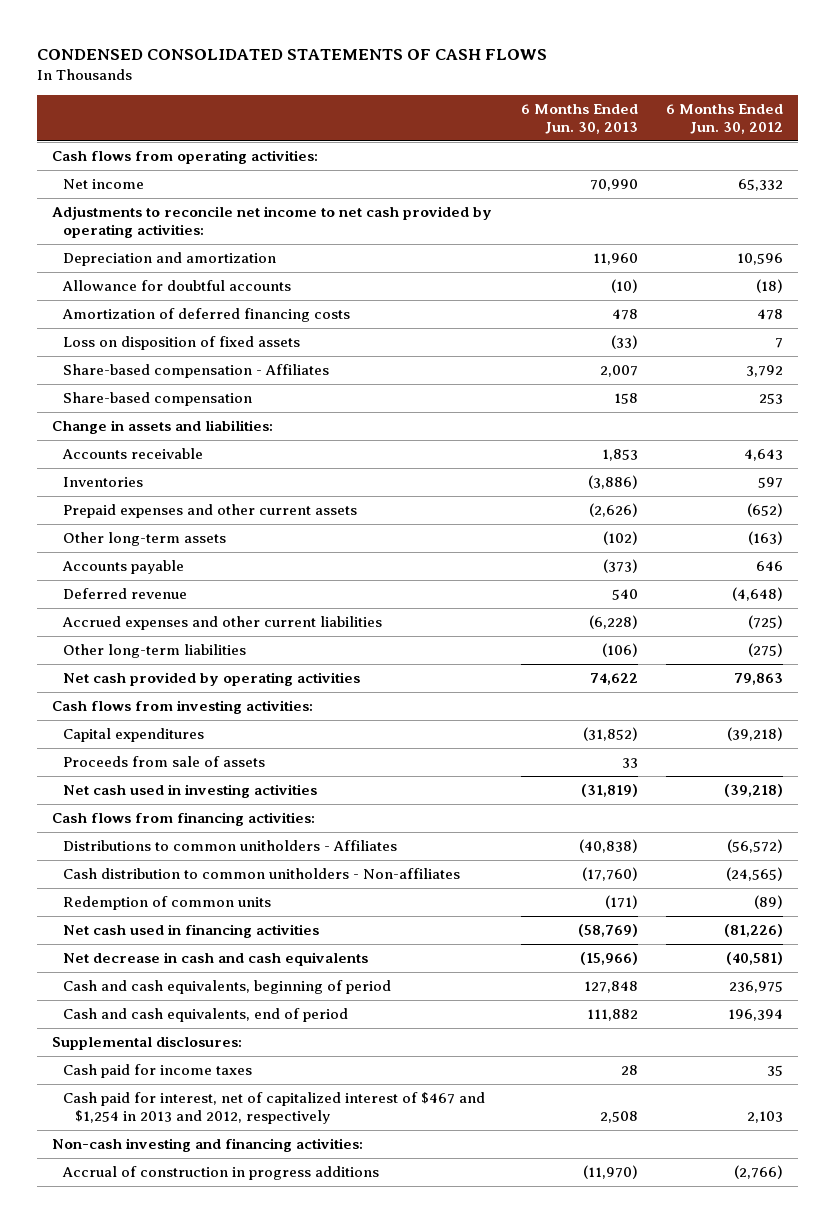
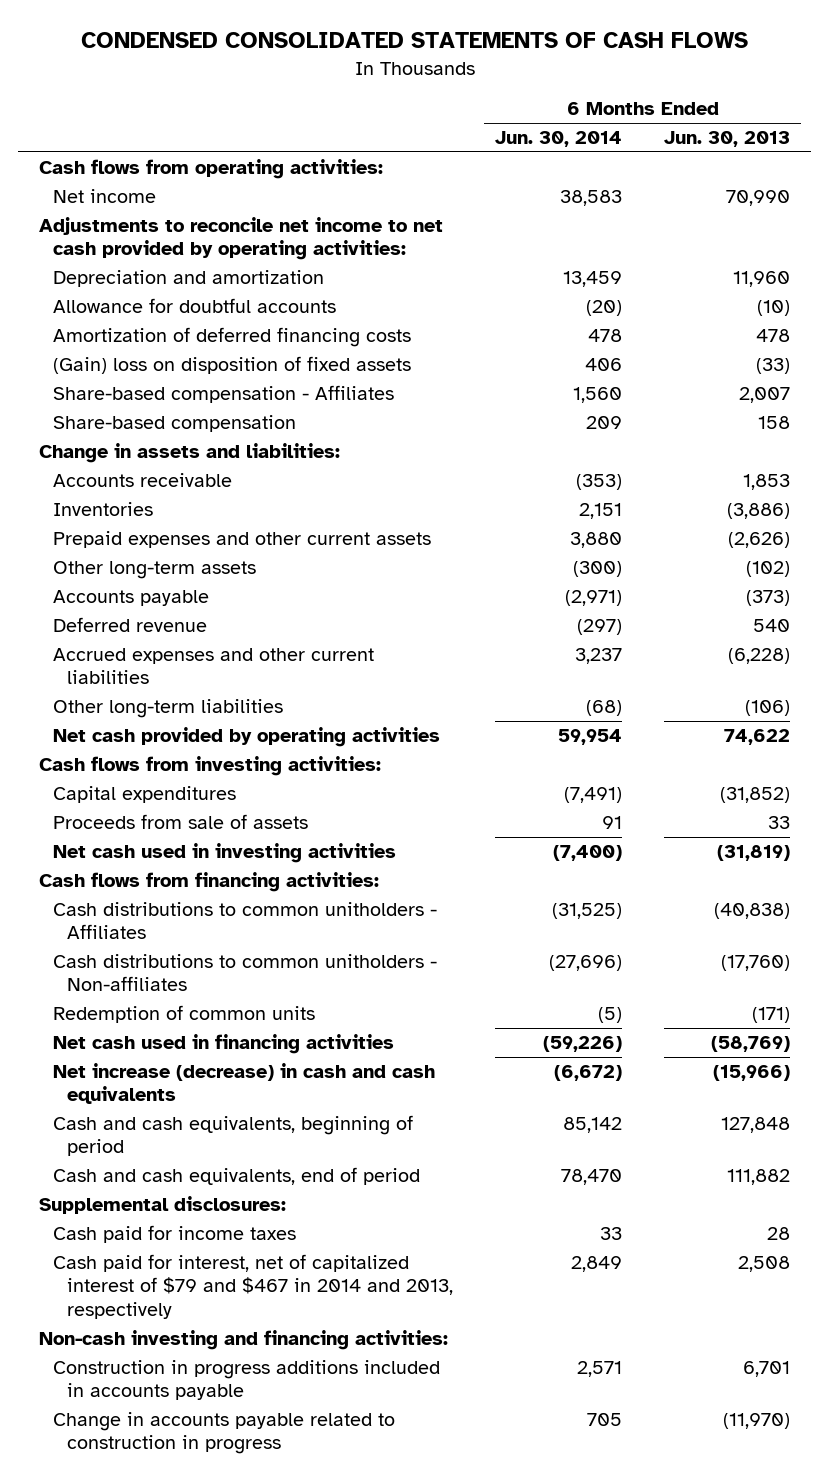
- | 6 Months Ended Jun. 30, 2013 | 6 Months Ended Jun. 30, 2012
+ | 6 Months Ended Jun. 30, 2014 | 6 Months Ended Jun. 30, 2013
- Loss on disposition of fixed assets | (33) | 7
+ (Gain) loss on disposition of fixed assets | 406 | (33)
- Distributions to common unitholders - Affiliates | (40,838) | (56,572)
- Cash distribution to common unitholders - Non-affiliates | (17,760) | (24,565)
+ Cash distributions to common unitholders - Affiliates | (31,525) | (40,838)
+ Cash distributions to common unitholders - Non-affiliates | (27,696) | (17,760)
- Net decrease in cash and cash equivalents | (15,966) | (40,581)
+ Net increase (decrease) in cash and cash equivalents | (6,672) | (15,966)
- Cash paid for interest, net of capitalized interest of $467 and $1,254 in 2013 and 2012, respectively | 2,508 | 2,103
+ Cash paid for interest, net of capitalized interest of $79 and $467 in 2014 and 2013, respectively | 2,849 | 2,508
- Accrual of construction in progress additions | (11,970) | (2,766)
+ Construction in progress additions included in accounts payable | 2,571 | 6,701
+ Change in accounts payable related to construction in progress | 705 | (11,970)

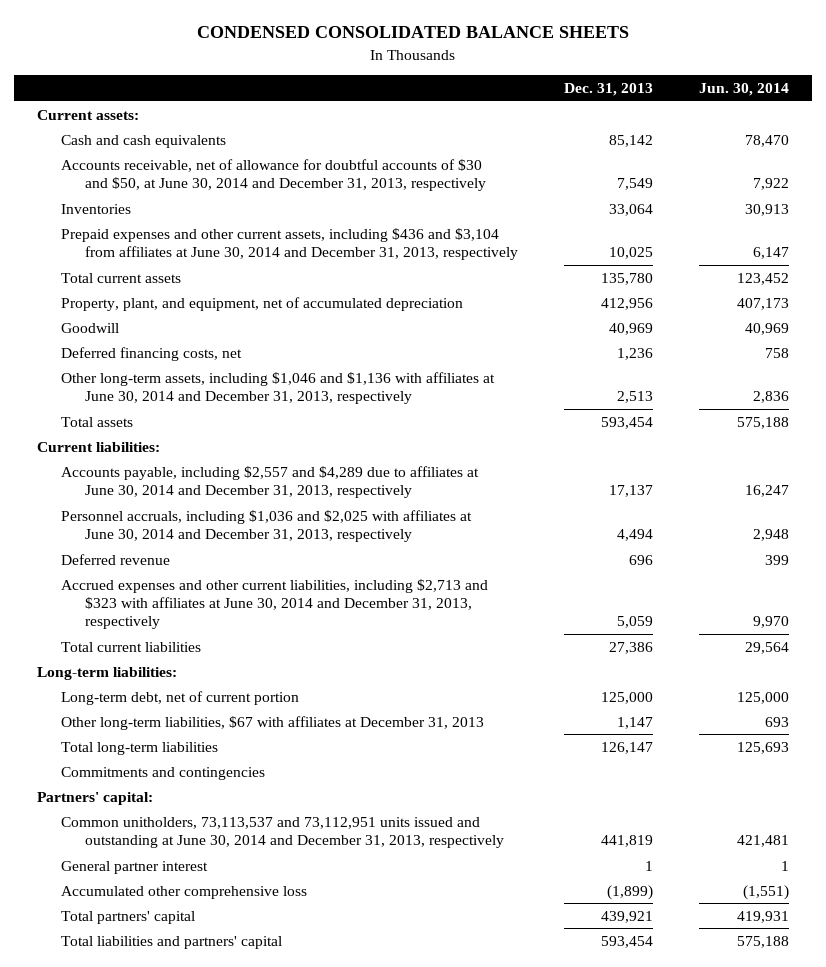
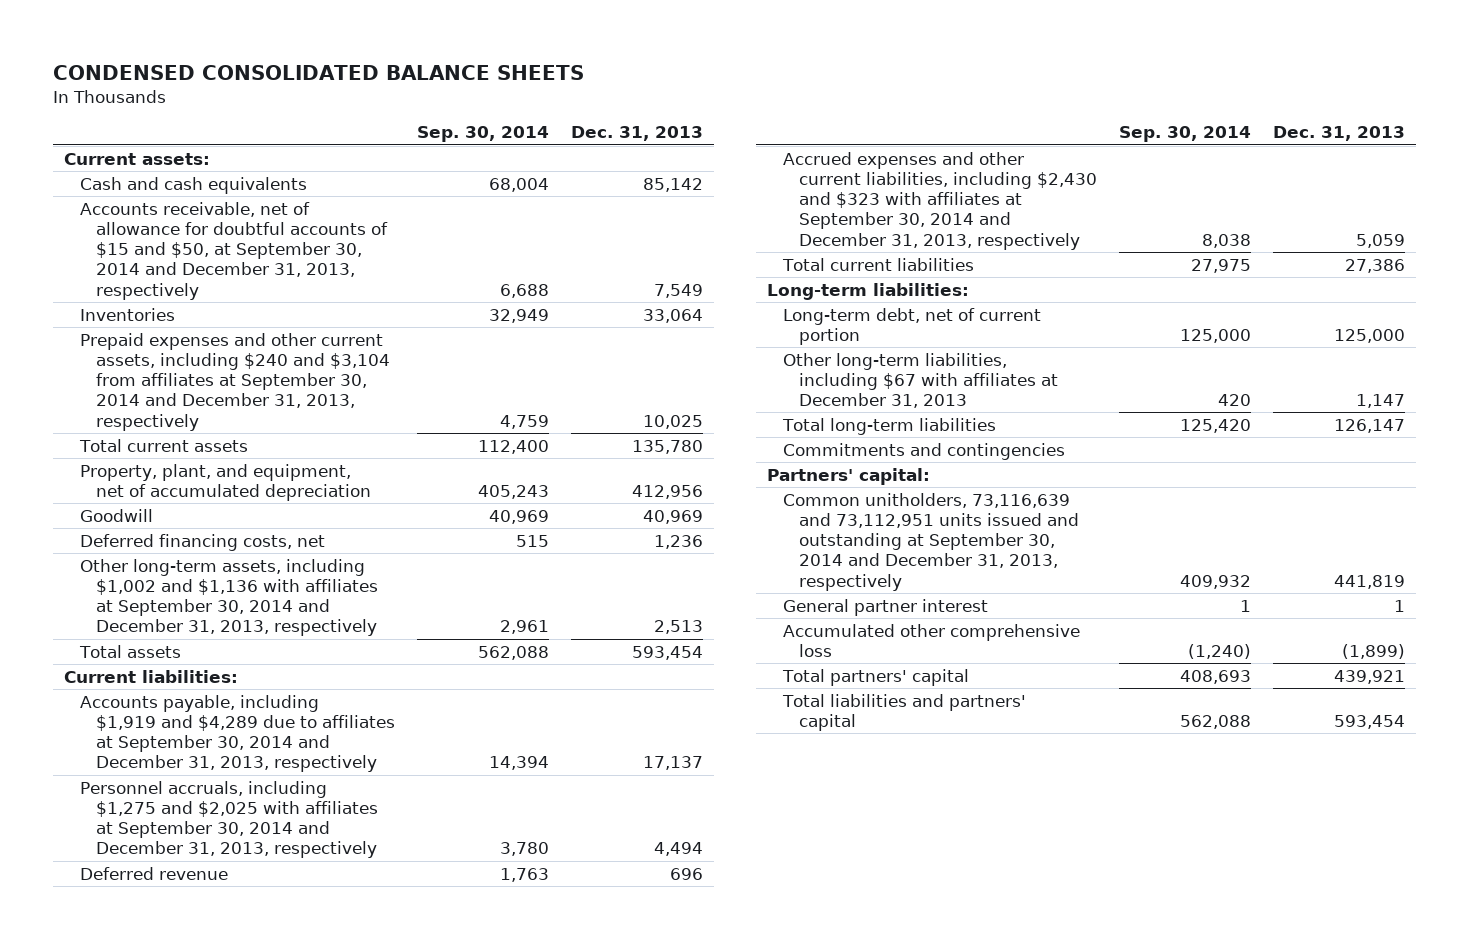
- | Dec. 31, 2013 | Jun. 30, 2014
+ | Sep. 30, 2014 | Dec. 31, 2013
- Accounts receivable, net of allowance for doubtful accounts of $30 and $50, at June 30, 2014 and December 31, 2013, respectively | 7,549 | 7,922
+ Accounts receivable, net of allowance for doubtful accounts of $15 and $50, at September 30, 2014 and December 31, 2013, respectively | 6,688 | 7,549
- Prepaid expenses and other current assets, including $436 and $3,104 from affiliates at June 30, 2014 and December 31, 2013, respectively | 10,025 | 6,147
+ Prepaid expenses and other current assets, including $240 and $3,104 from affiliates at September 30, 2014 and December 31, 2013, respectively | 4,759 | 10,025
- Other long-term assets, including $1,046 and $1,136 with affiliates at June 30, 2014 and December 31, 2013, respectively | 2,513 | 2,836
+ Other long-term assets, including $1,002 and $1,136 with affiliates at September 30, 2014 and December 31, 2013, respectively | 2,961 | 2,513
- Accounts payable, including $2,557 and $4,289 due to affiliates at June 30, 2014 and December 31, 2013, respectively | 17,137 | 16,247
- Personnel accruals, including $1,036 and $2,025 with affiliates at June 30, 2014 and December 31, 2013, respectively | 4,494 | 2,948
+ Accounts payable, including $1,919 and $4,289 due to affiliates at September 30, 2014 and December 31, 2013, respectively | 14,394 | 17,137
+ Personnel accruals, including $1,275 and $2,025 with affiliates at September 30, 2014 and December 31, 2013, respectively | 3,780 | 4,494
- Accrued expenses and other current liabilities, including $2,713 and $323 with affiliates at June 30, 2014 and December 31, 2013, respectively | 5,059 | 9,970
+ Accrued expenses and other current liabilities, including $2,430 and $323 with affiliates at September 30, 2014 and December 31, 2013, respectively | 8,038 | 5,059
- Other long-term liabilities, $67 with affiliates at December 31, 2013 | 1,147 | 693
+ Other long-term liabilities, including $67 with affiliates at December 31, 2013 | 420 | 1,147
- Common unitholders, 73,113,537 and 73,112,951 units issued and outstanding at June 30, 2014 and December 31, 2013, respectively | 441,819 | 421,481
+ Common unitholders, 73,116,639 and 73,112,951 units issued and outstanding at September 30, 2014 and December 31, 2013, respectively | 409,932 | 441,819

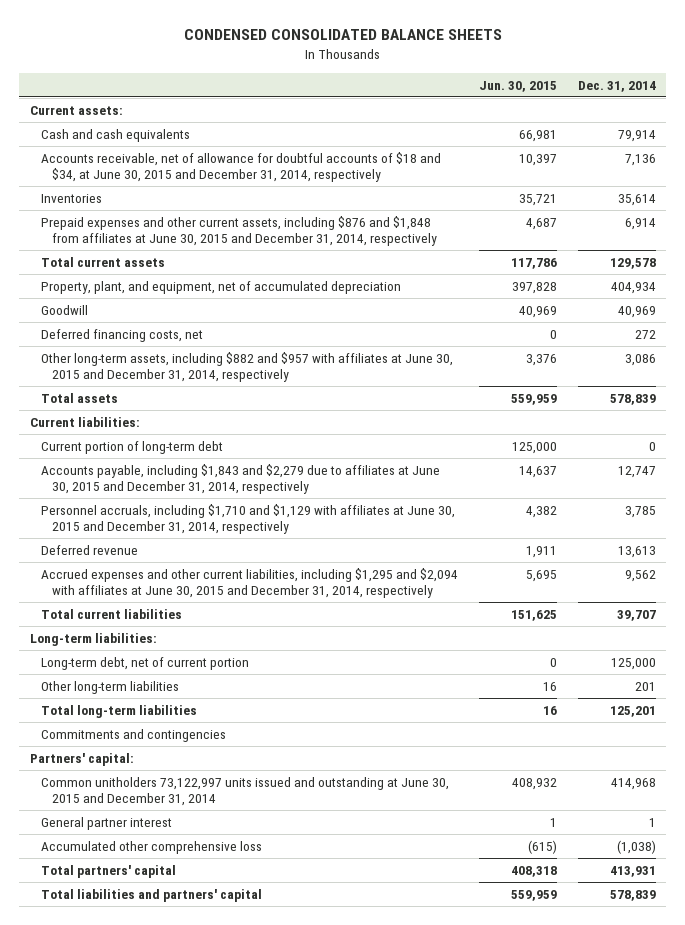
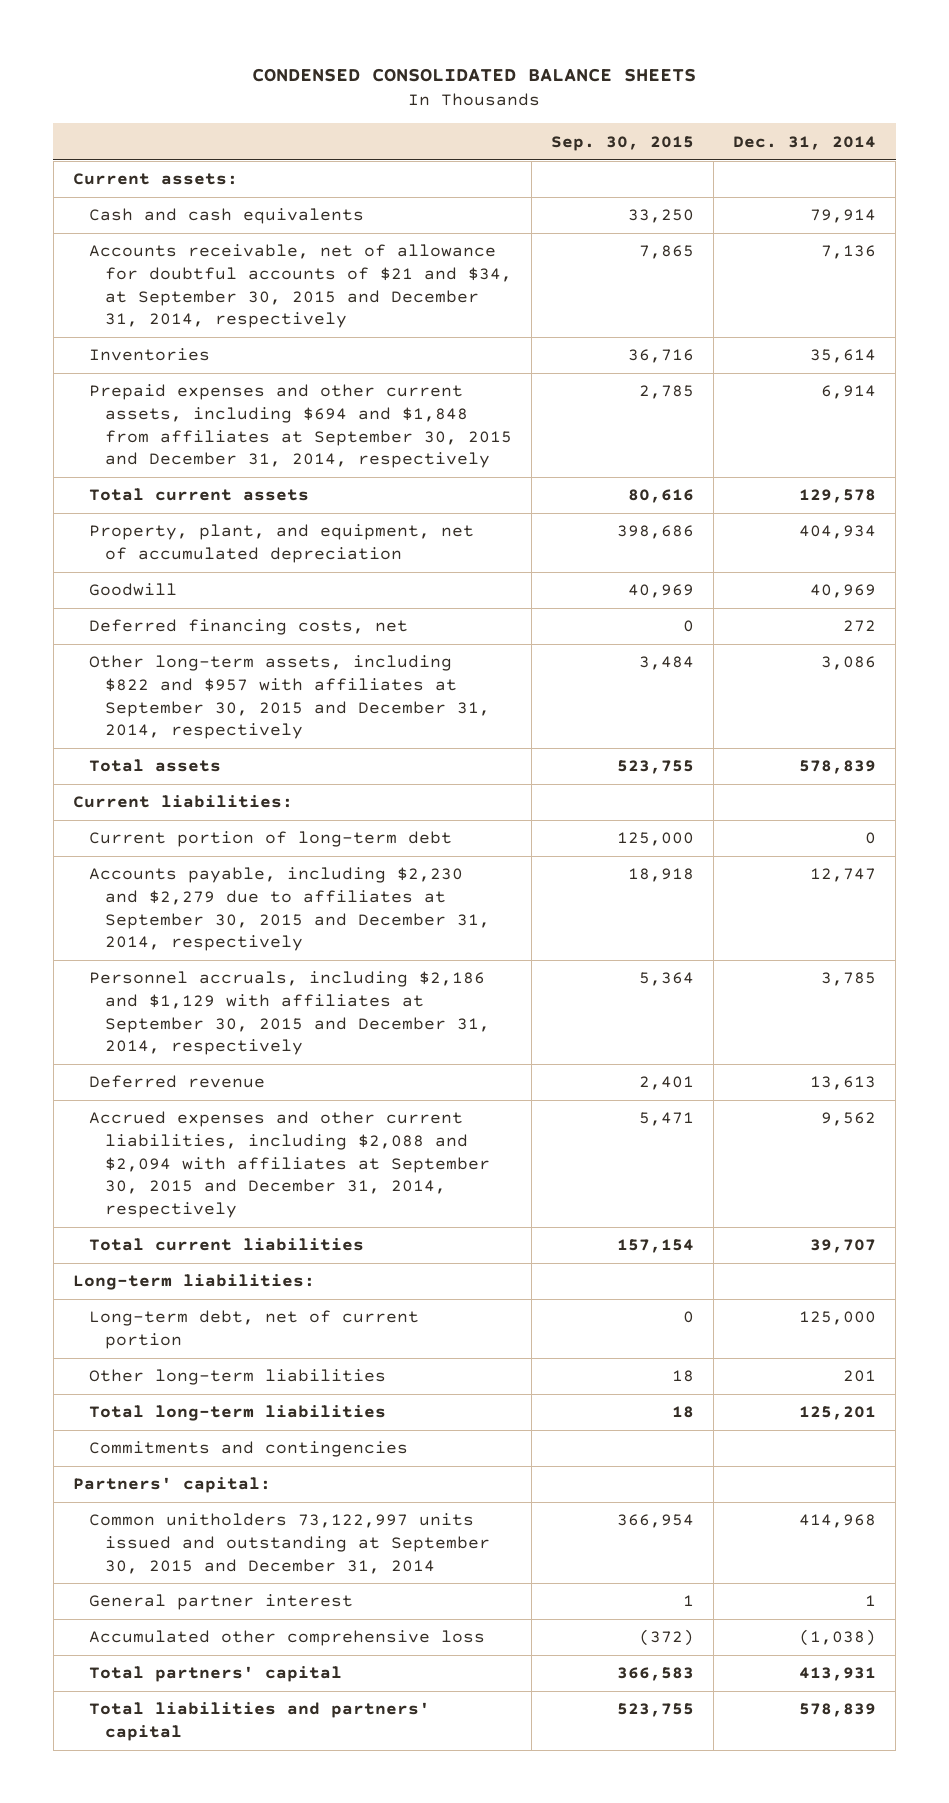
- | Jun. 30, 2015 | Dec. 31, 2014
+ | Sep. 30, 2015 | Dec. 31, 2014
- Accounts receivable, net of allowance for doubtful accounts of $18 and $34, at June 30, 2015 and December 31, 2014, respectively | 10,397 | 7,136
+ Accounts receivable, net of allowance for doubtful accounts of $21 and $34, at September 30, 2015 and December 31, 2014, respectively | 7,865 | 7,136
- Prepaid expenses and other current assets, including $876 and $1,848 from affiliates at June 30, 2015 and December 31, 2014, respectively | 4,687 | 6,914
+ Prepaid expenses and other current assets, including $694 and $1,848 from affiliates at September 30, 2015 and December 31, 2014, respectively | 2,785 | 6,914
- Other long-term assets, including $882 and $957 with affiliates at June 30, 2015 and December 31, 2014, respectively | 3,376 | 3,086
+ Other long-term assets, including $822 and $957 with affiliates at September 30, 2015 and December 31, 2014, respectively | 3,484 | 3,086
- Accounts payable, including $1,843 and $2,279 due to affiliates at June 30, 2015 and December 31, 2014, respectively | 14,637 | 12,747
- Personnel accruals, including $1,710 and $1,129 with affiliates at June 30, 2015 and December 31, 2014, respectively | 4,382 | 3,785
+ Accounts payable, including $2,230 and $2,279 due to affiliates at September 30, 2015 and December 31, 2014, respectively | 18,918 | 12,747
+ Personnel accruals, including $2,186 and $1,129 with affiliates at September 30, 2015 and December 31, 2014, respectively | 5,364 | 3,785
- Accrued expenses and other current liabilities, including $1,295 and $2,094 with affiliates at June 30, 2015 and December 31, 2014, respectively | 5,695 | 9,562
+ Accrued expenses and other current liabilities, including $2,088 and $2,094 with affiliates at September 30, 2015 and December 31, 2014, respectively | 5,471 | 9,562
- Common unitholders 73,122,997 units issued and outstanding at June 30, 2015 and December 31, 2014 | 408,932 | 414,968
+ Common unitholders 73,122,997 units issued and outstanding at September 30, 2015 and December 31, 2014 | 366,954 | 414,968

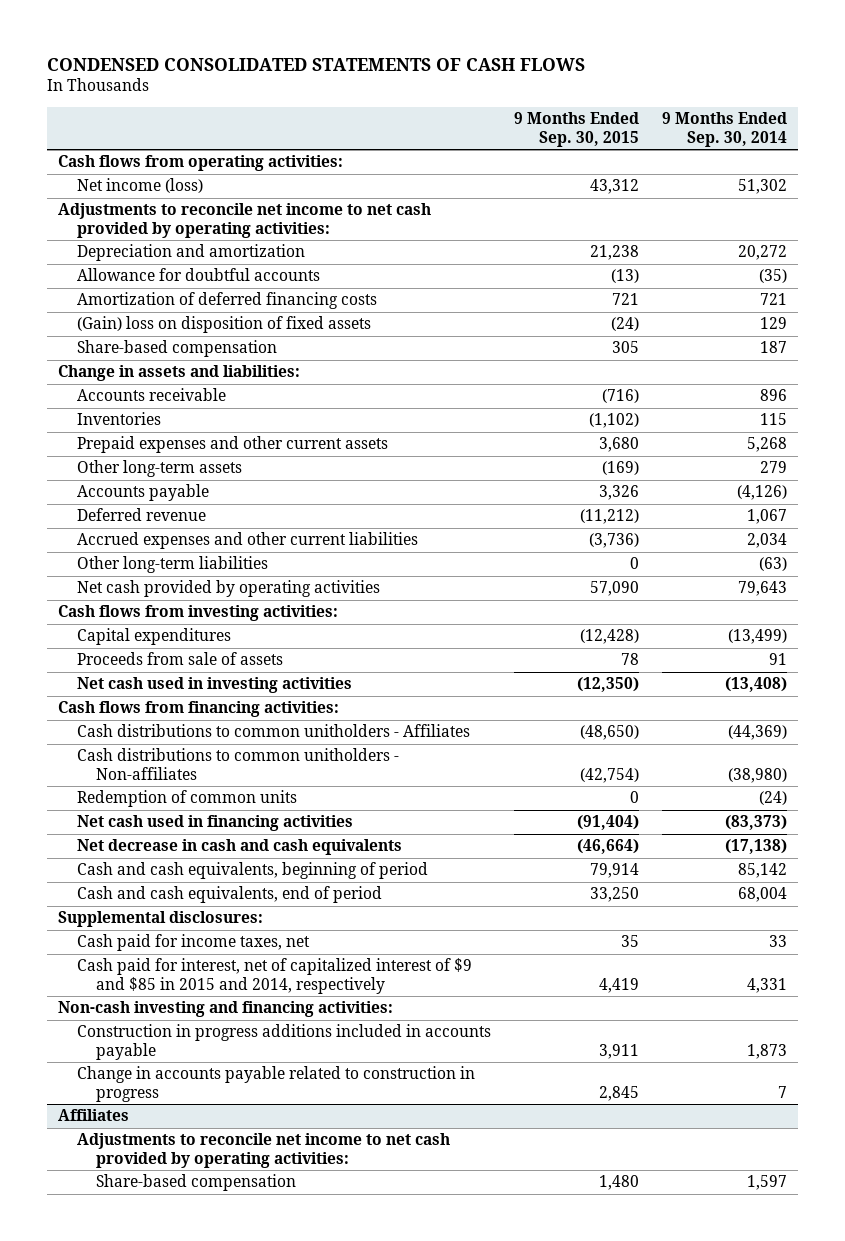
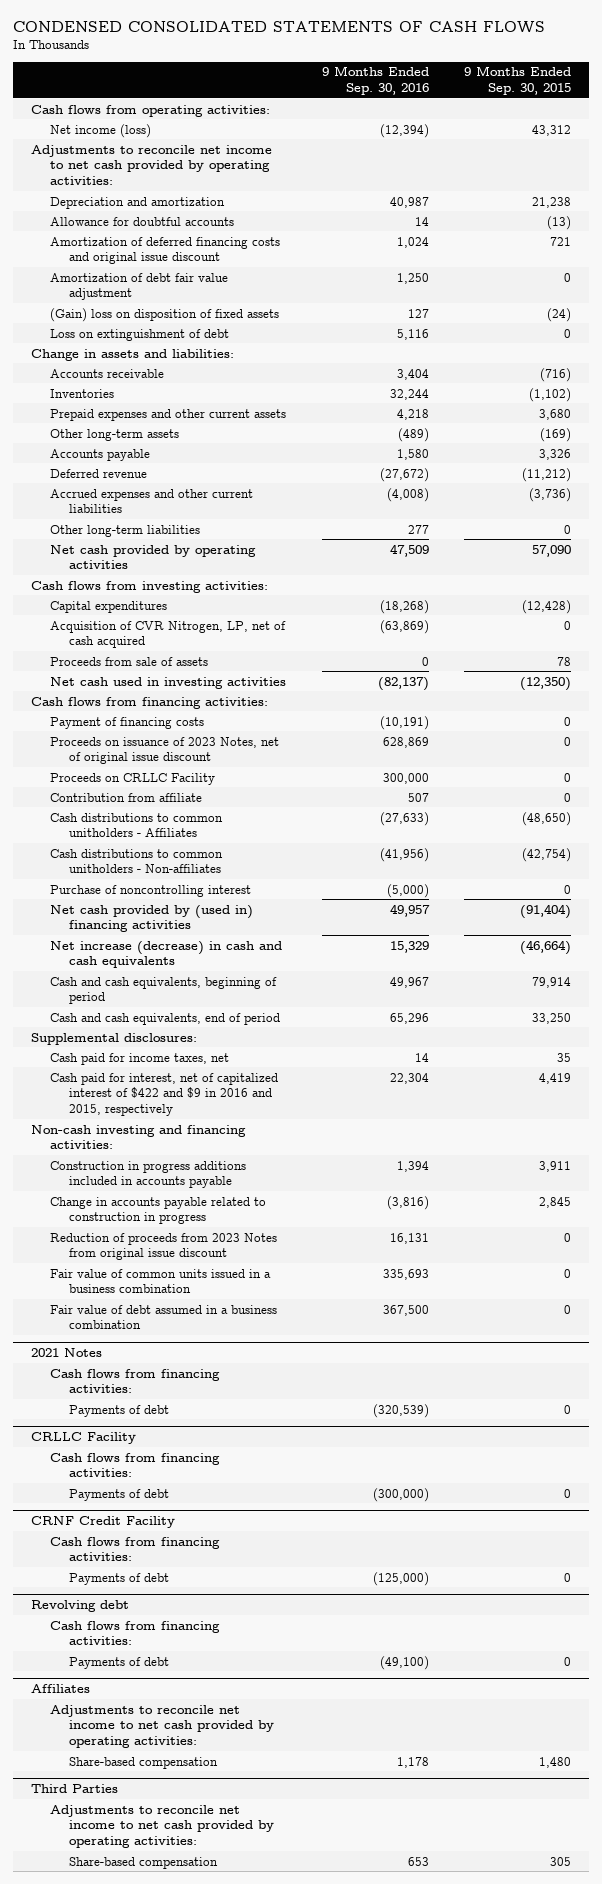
- | 9 Months Ended Sep. 30, 2015 | 9 Months Ended Sep. 30, 2014
+ | 9 Months Ended Sep. 30, 2016 | 9 Months Ended Sep. 30, 2015
- Amortization of deferred financing costs | 721 | 721
+ Amortization of deferred financing costs and original issue discount | 1,024 | 721
+ Amortization of debt fair value adjustment | 1,250 | 0
- Share-based compensation | 305 | 187
+ Loss on extinguishment of debt | 5,116 | 0
+ Acquisition of CVR Nitrogen, LP, net of cash acquired | (63,869) | 0
+ Payment of financing costs | (10,191) | 0
+ Proceeds on issuance of 2023 Notes, net of original issue discount | 628,869 | 0
+ Proceeds on CRLLC Facility | 300,000 | 0
+ Contribution from affiliate | 507 | 0
- Redemption of common units | 0 | (24)
- Net cash used in financing activities | (91,404) | (83,373)
- Net decrease in cash and cash equivalents | (46,664) | (17,138)
+ Purchase of noncontrolling interest | (5,000) | 0
+ Net cash provided by (used in) financing activities | 49,957 | (91,404)
+ Net increase (decrease) in cash and cash equivalents | 15,329 | (46,664)
- Cash paid for interest, net of capitalized interest of $9 and $85 in 2015 and 2014, respectively | 4,419 | 4,331
+ Cash paid for interest, net of capitalized interest of $422 and $9 in 2016 and 2015, respectively | 22,304 | 4,419
+ Reduction of proceeds from 2023 Notes from original issue discount | 16,131 | 0
+ Fair value of common units issued in a business combination | 335,693 | 0
+ Fair value of debt assumed in a business combination | 367,500 | 0
+ 2021 Notes
+ Cash flows from financing activities:
+ Payments of debt | (320,539) | 0
+ CRLLC Facility
+ Cash flows from financing activities:
+ Payments of debt | (300,000) | 0
+ CRNF Credit Facility
+ Cash flows from financing activities:
+ Payments of debt | (125,000) | 0
+ Revolving debt
+ Cash flows from financing activities:
+ Payments of debt | (49,100) | 0
+ Third Parties
+ Adjustments to reconcile net income to net cash provided by operating activities:
+ Share-based compensation | 653 | 305

